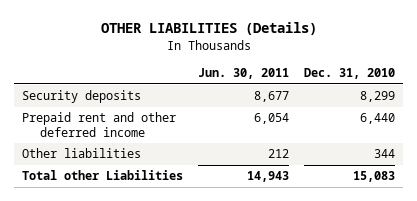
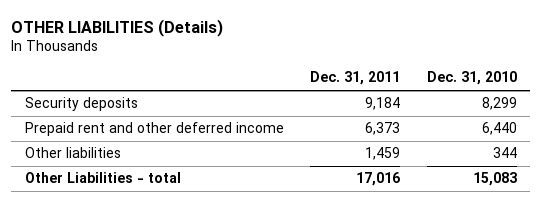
- | Jun. 30, 2011 | Dec. 31, 2010
+ | Dec. 31, 2011 | Dec. 31, 2010
- Total other Liabilities | 14,943 | 15,083
+ Other Liabilities - total | 17,016 | 15,083

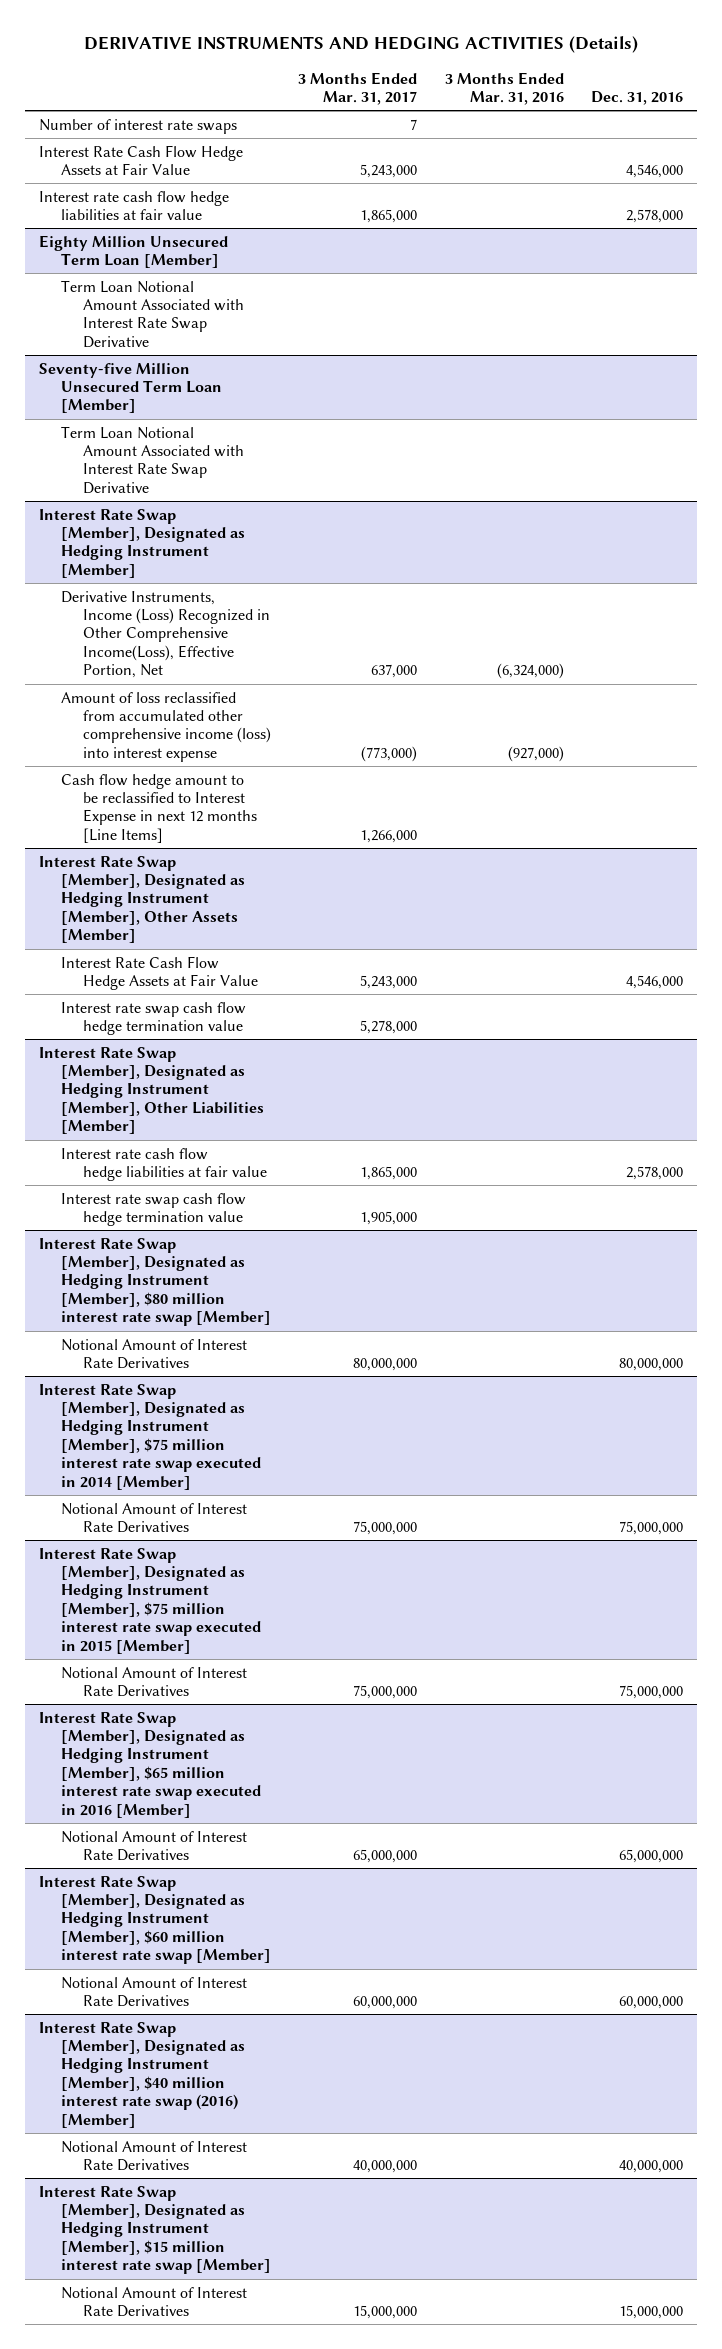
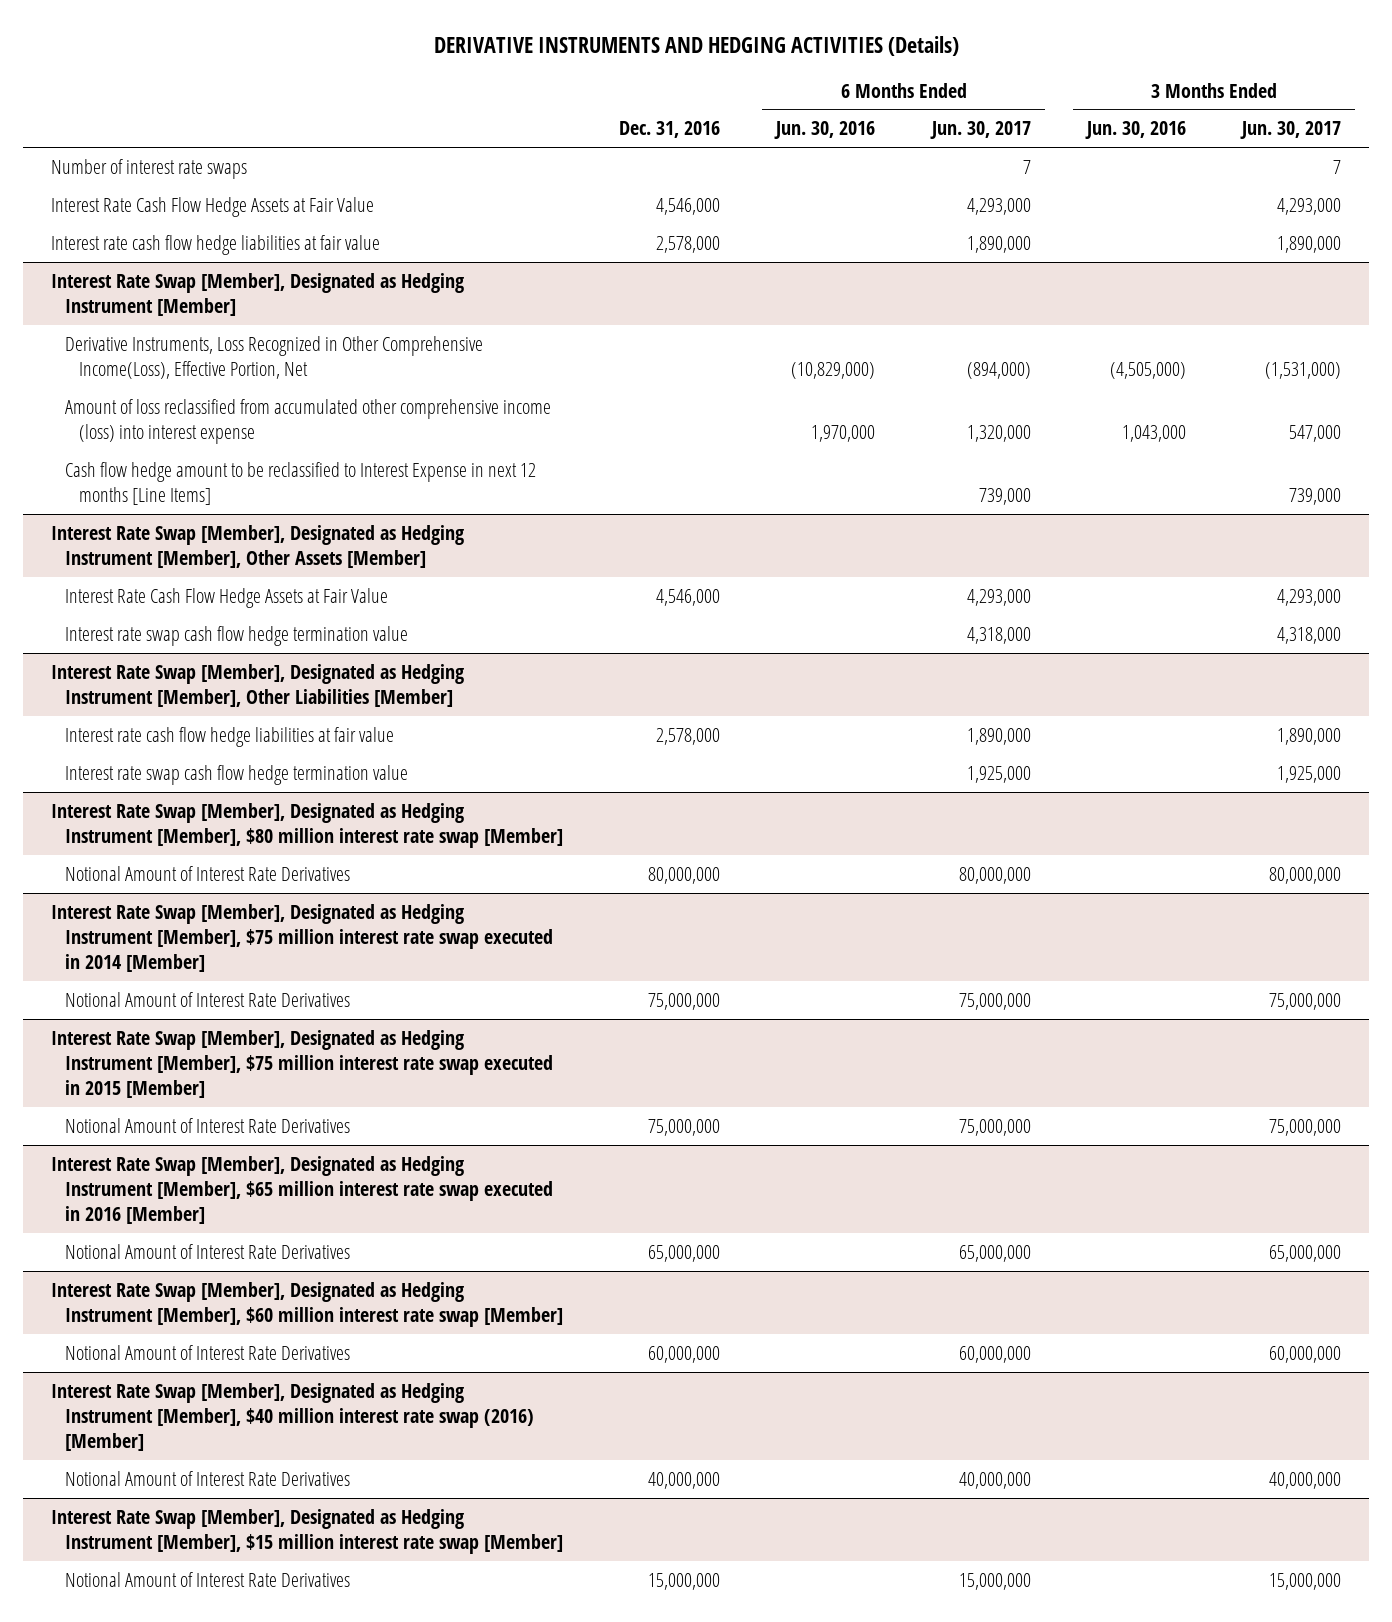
- | 3 Months Ended Mar. 31, 2017 | 3 Months Ended Mar. 31, 2016 | Dec. 31, 2016
+ | Dec. 31, 2016 | 6 Months Ended Jun. 30, 2016 | 6 Months Ended Jun. 30, 2017 | 3 Months Ended Jun. 30, 2016 | 3 Months Ended Jun. 30, 2017
- Eighty Million Unsecured Term Loan [Member]
- Term Loan Notional Amount Associated with Interest Rate Swap Derivative
- Seventy-five Million Unsecured Term Loan [Member]
- Term Loan Notional Amount Associated with Interest Rate Swap Derivative
@ Interest Rate Swap [Member], Designated as Hedging Instrument [Member]
- Derivative Instruments, Income (Loss) Recognized in Other Comprehensive Income(Loss), Effective Portion, Net | 637,000 | (6,324,000) |
+ Derivative Instruments, Loss Recognized in Other Comprehensive Income(Loss), Effective Portion, Net | | (10,829,000) | (894,000) | (4,505,000) | (1,531,000)

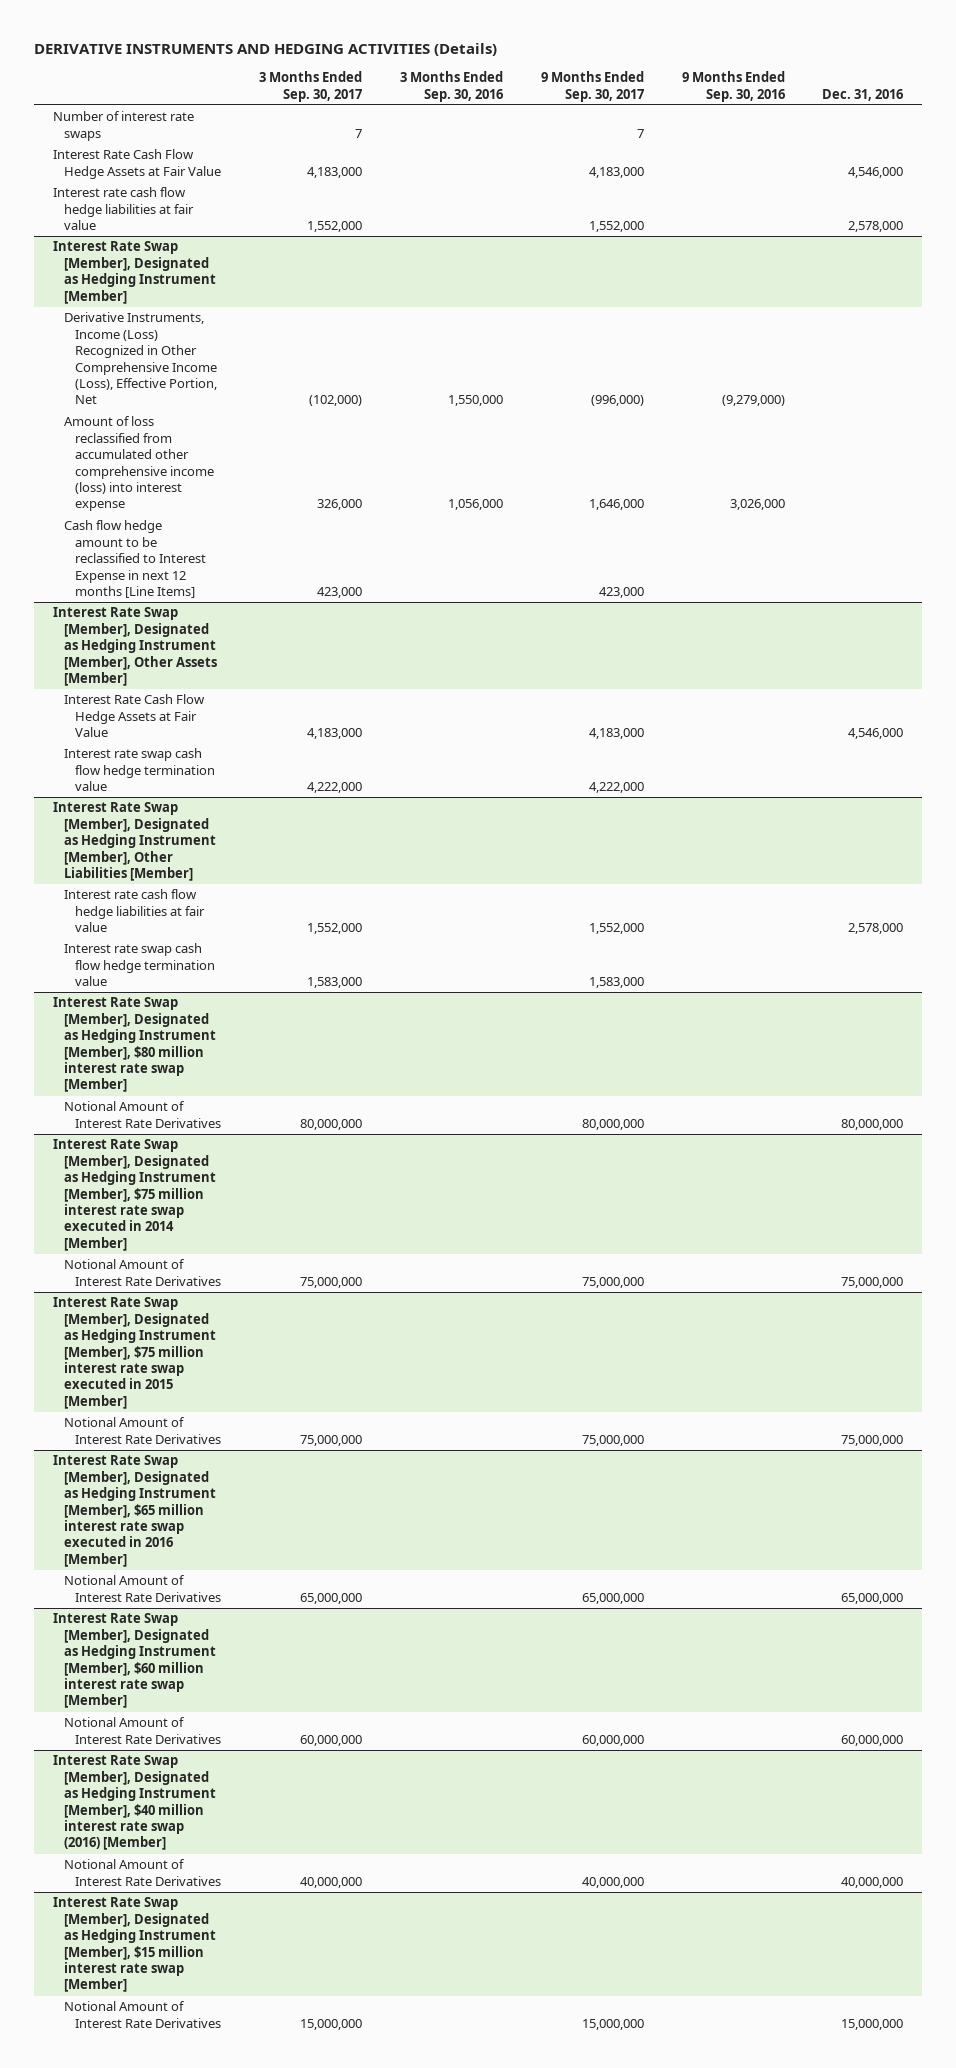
- | Dec. 31, 2016 | 6 Months Ended Jun. 30, 2016 | 6 Months Ended Jun. 30, 2017 | 3 Months Ended Jun. 30, 2016 | 3 Months Ended Jun. 30, 2017
+ | 3 Months Ended Sep. 30, 2017 | 3 Months Ended Sep. 30, 2016 | 9 Months Ended Sep. 30, 2017 | 9 Months Ended Sep. 30, 2016 | Dec. 31, 2016
@ Interest Rate Swap [Member], Designated as Hedging Instrument [Member]
- Derivative Instruments, Loss Recognized in Other Comprehensive Income(Loss), Effective Portion, Net | | (10,829,000) | (894,000) | (4,505,000) | (1,531,000)
+ Derivative Instruments, Income (Loss) Recognized in Other Comprehensive Income (Loss), Effective Portion, Net | (102,000) | 1,550,000 | (996,000) | (9,279,000) |

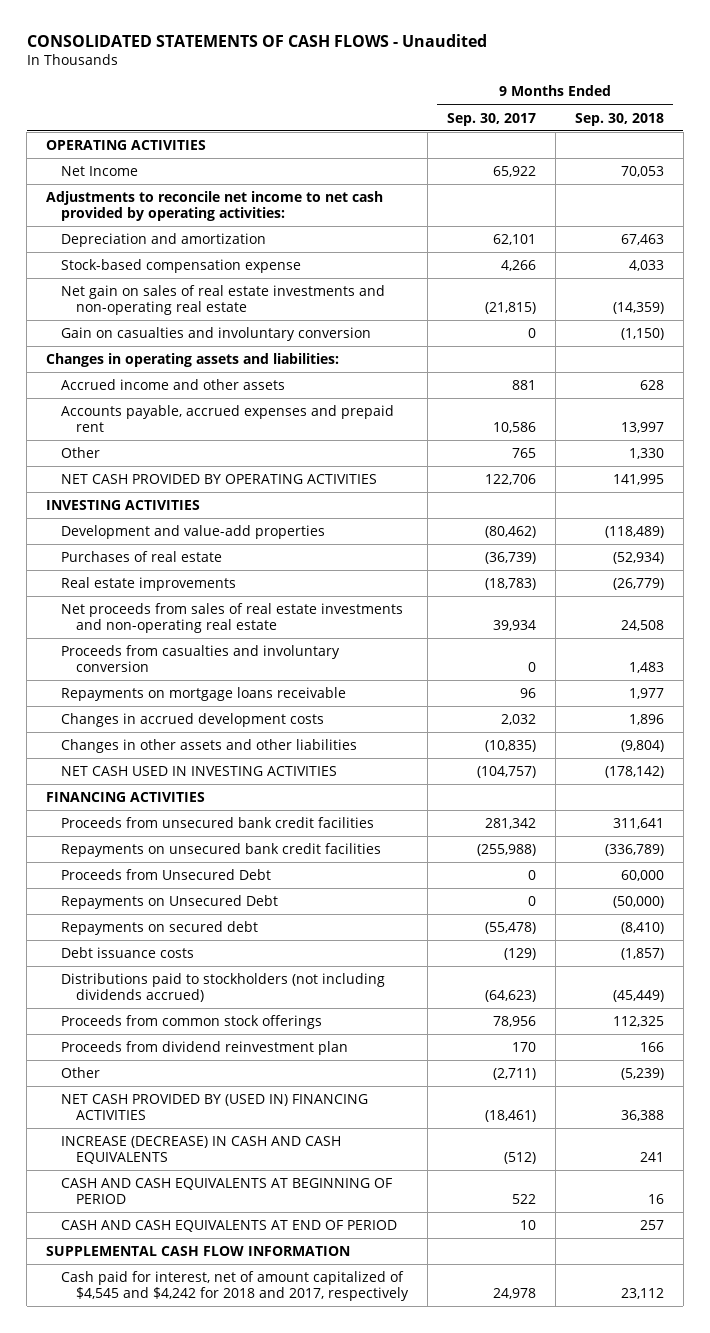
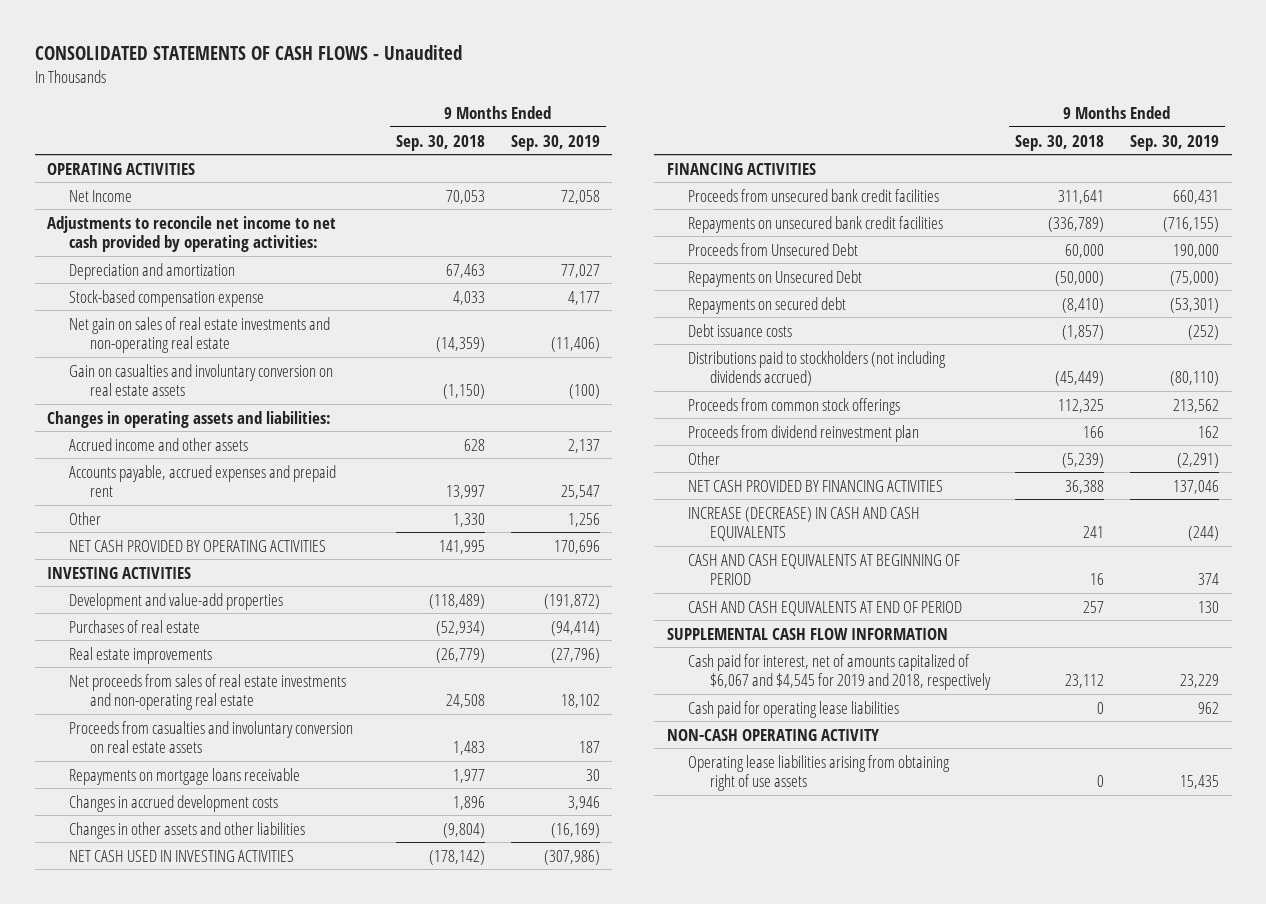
- | 9 Months Ended Sep. 30, 2017 | 9 Months Ended Sep. 30, 2018
+ | 9 Months Ended Sep. 30, 2018 | 9 Months Ended Sep. 30, 2019
- Gain on casualties and involuntary conversion | 0 | (1,150)
+ Gain on casualties and involuntary conversion on real estate assets | (1,150) | (100)
- Proceeds from casualties and involuntary conversion | 0 | 1,483
+ Proceeds from casualties and involuntary conversion on real estate assets | 1,483 | 187
- NET CASH PROVIDED BY (USED IN) FINANCING ACTIVITIES | (18,461) | 36,388
+ NET CASH PROVIDED BY FINANCING ACTIVITIES | 36,388 | 137,046
- Cash paid for interest, net of amount capitalized of $4,545 and $4,242 for 2018 and 2017, respectively | 24,978 | 23,112
+ Cash paid for interest, net of amounts capitalized of $6,067 and $4,545 for 2019 and 2018, respectively | 23,112 | 23,229
+ Cash paid for operating lease liabilities | 0 | 962
+ NON-CASH OPERATING ACTIVITY
+ Operating lease liabilities arising from obtaining right of use assets | 0 | 15,435

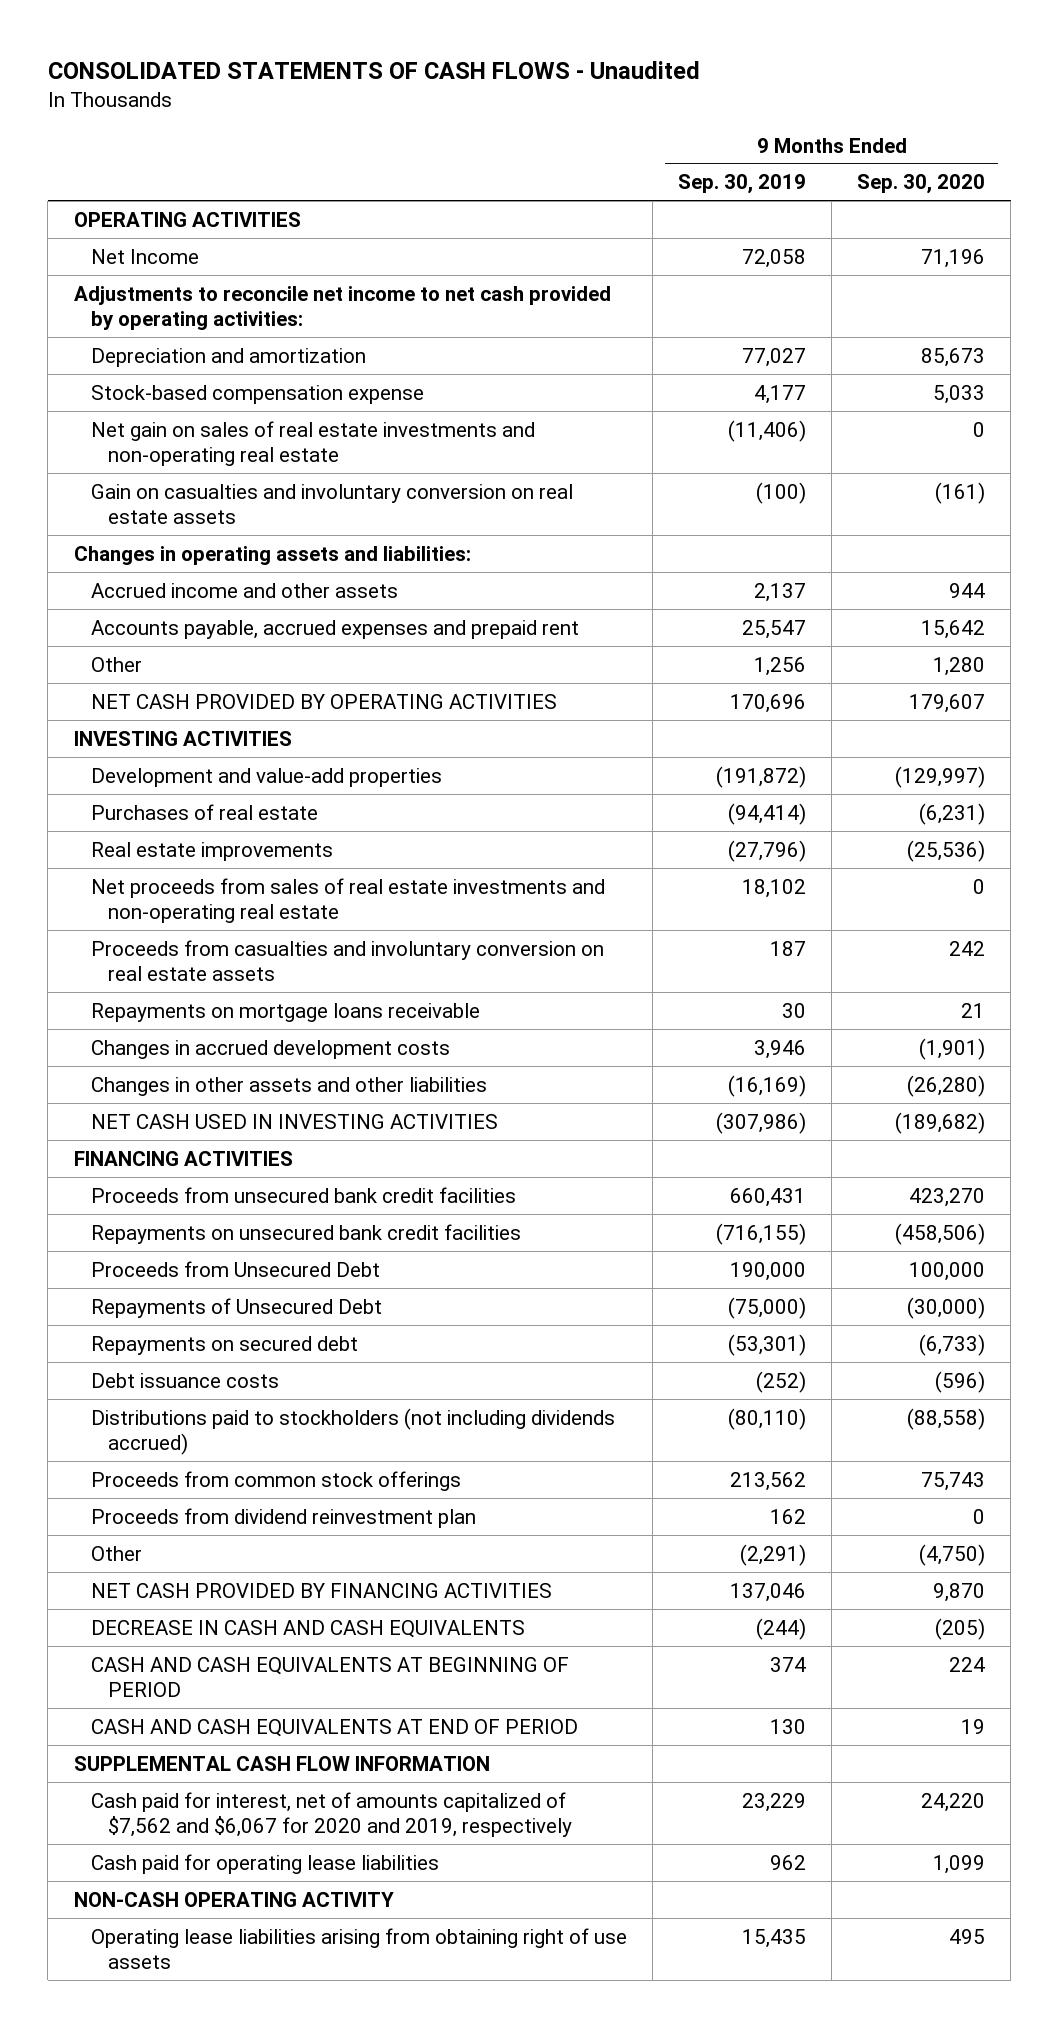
- | 9 Months Ended Sep. 30, 2018 | 9 Months Ended Sep. 30, 2019
+ | 9 Months Ended Sep. 30, 2019 | 9 Months Ended Sep. 30, 2020
- Repayments on Unsecured Debt | (50,000) | (75,000)
+ Repayments of Unsecured Debt | (75,000) | (30,000)
- INCREASE (DECREASE) IN CASH AND CASH EQUIVALENTS | 241 | (244)
+ DECREASE IN CASH AND CASH EQUIVALENTS | (244) | (205)
- Cash paid for interest, net of amounts capitalized of $6,067 and $4,545 for 2019 and 2018, respectively | 23,112 | 23,229
+ Cash paid for interest, net of amounts capitalized of $7,562 and $6,067 for 2020 and 2019, respectively | 23,229 | 24,220

